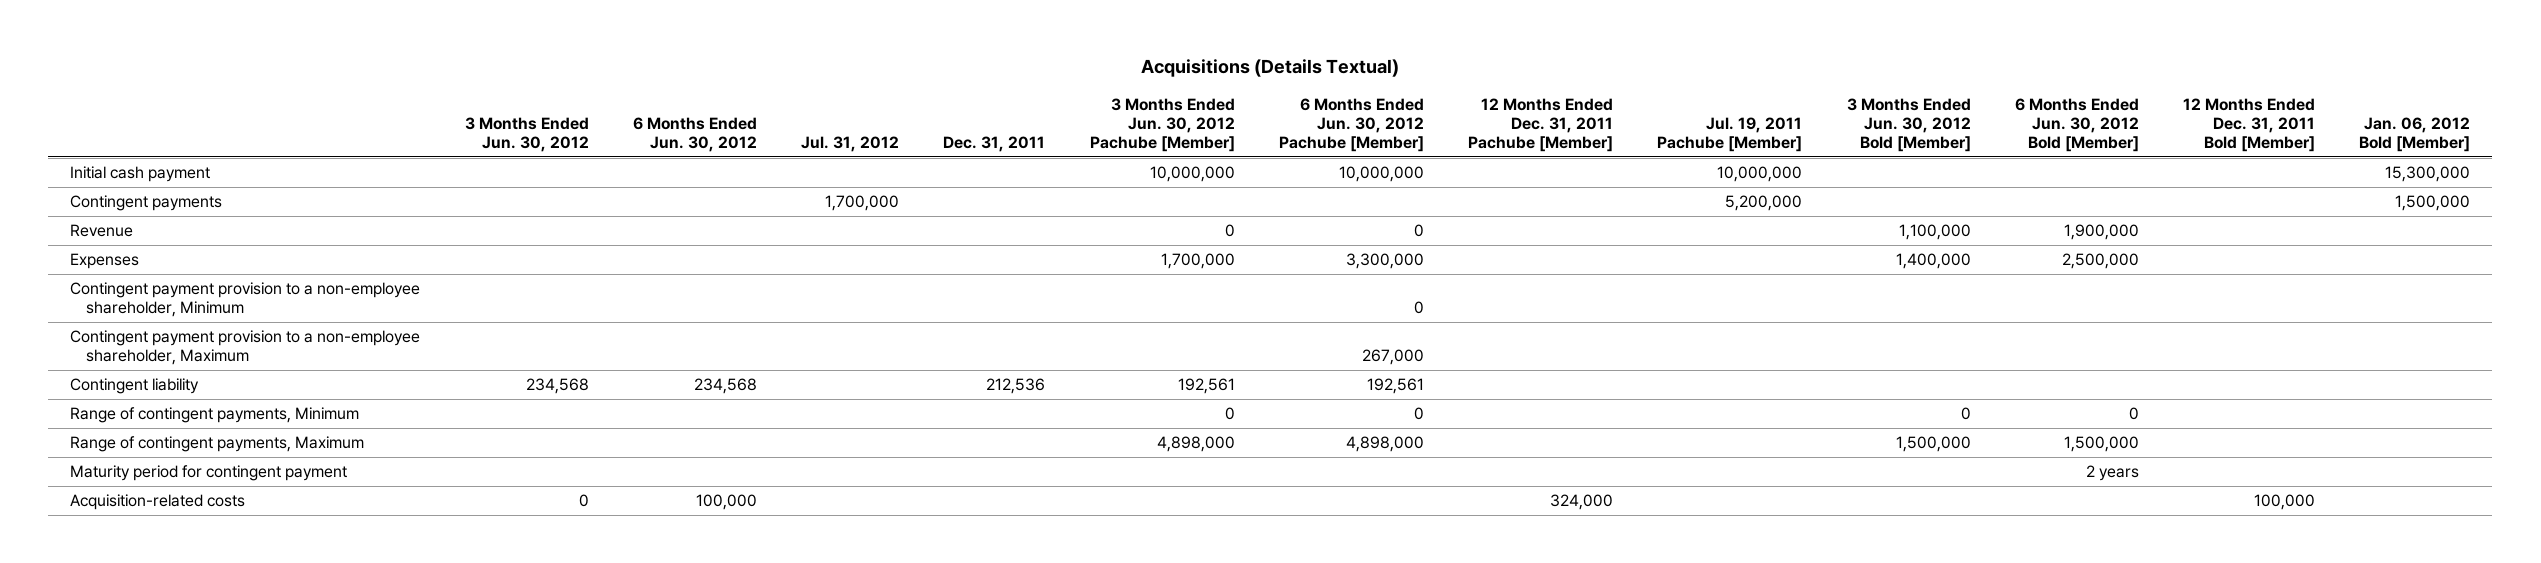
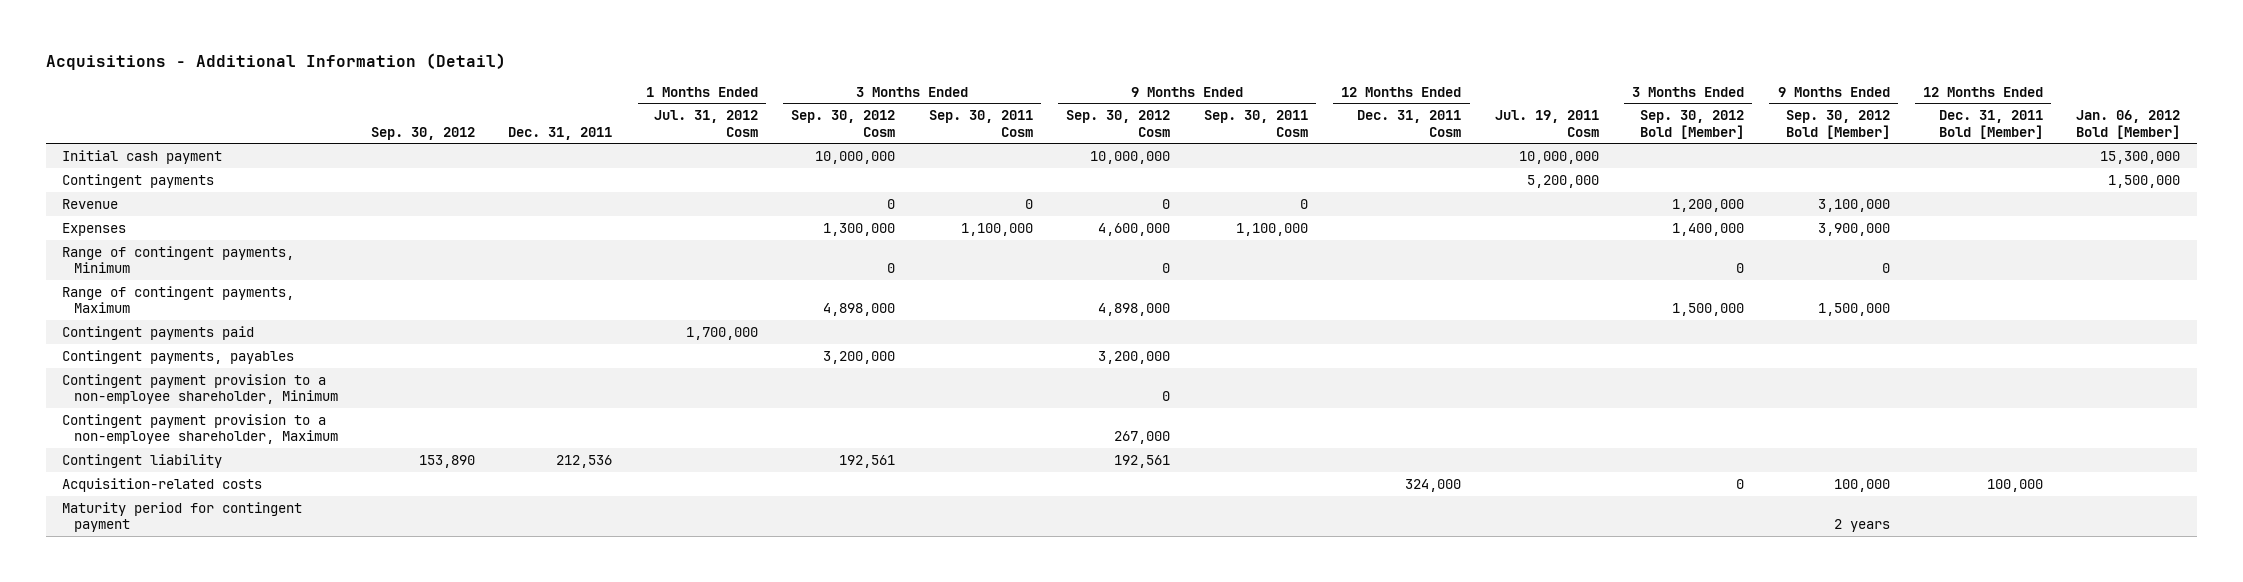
- Acquisitions (Details Textual)
+ Acquisitions - Additional Information (Detail)
- | 3 Months Ended Jun. 30, 2012 | 6 Months Ended Jun. 30, 2012 | Jul. 31, 2012 | Dec. 31, 2011 | 3 Months Ended Jun. 30, 2012 Pachube [Member] | 6 Months Ended Jun. 30, 2012 Pachube [Member] | 12 Months Ended Dec. 31, 2011 Pachube [Member] | Jul. 19, 2011 Pachube [Member] | 3 Months Ended Jun. 30, 2012 Bold [Member] | 6 Months Ended Jun. 30, 2012 Bold [Member] | 12 Months Ended Dec. 31, 2011 Bold [Member] | Jan. 06, 2012 Bold [Member]
+ | Sep. 30, 2012 | Dec. 31, 2011 | 1 Months Ended Jul. 31, 2012 Cosm | 3 Months Ended Sep. 30, 2012 Cosm | 3 Months Ended Sep. 30, 2011 Cosm | 9 Months Ended Sep. 30, 2012 Cosm | 9 Months Ended Sep. 30, 2011 Cosm | 12 Months Ended Dec. 31, 2011 Cosm | Jul. 19, 2011 Cosm | 3 Months Ended Sep. 30, 2012 Bold [Member] | 9 Months Ended Sep. 30, 2012 Bold [Member] | 12 Months Ended Dec. 31, 2011 Bold [Member] | Jan. 06, 2012 Bold [Member]
moved up: Range of contingent payments, Minimum | | | | 0 | | 0 | | | | 0 | 0 | |
moved up: Range of contingent payments, Maximum | | | | 4,898,000 | | 4,898,000 | | | | 1,500,000 | 1,500,000 | |
+ Contingent payments paid | | | 1,700,000 | | | | | | | | | |
+ Contingent payments, payables | | | | 3,200,000 | | 3,200,000 | | | | | | |
moved down: Maturity period for contingent payment | | | | | | | | | | | 2 years | |

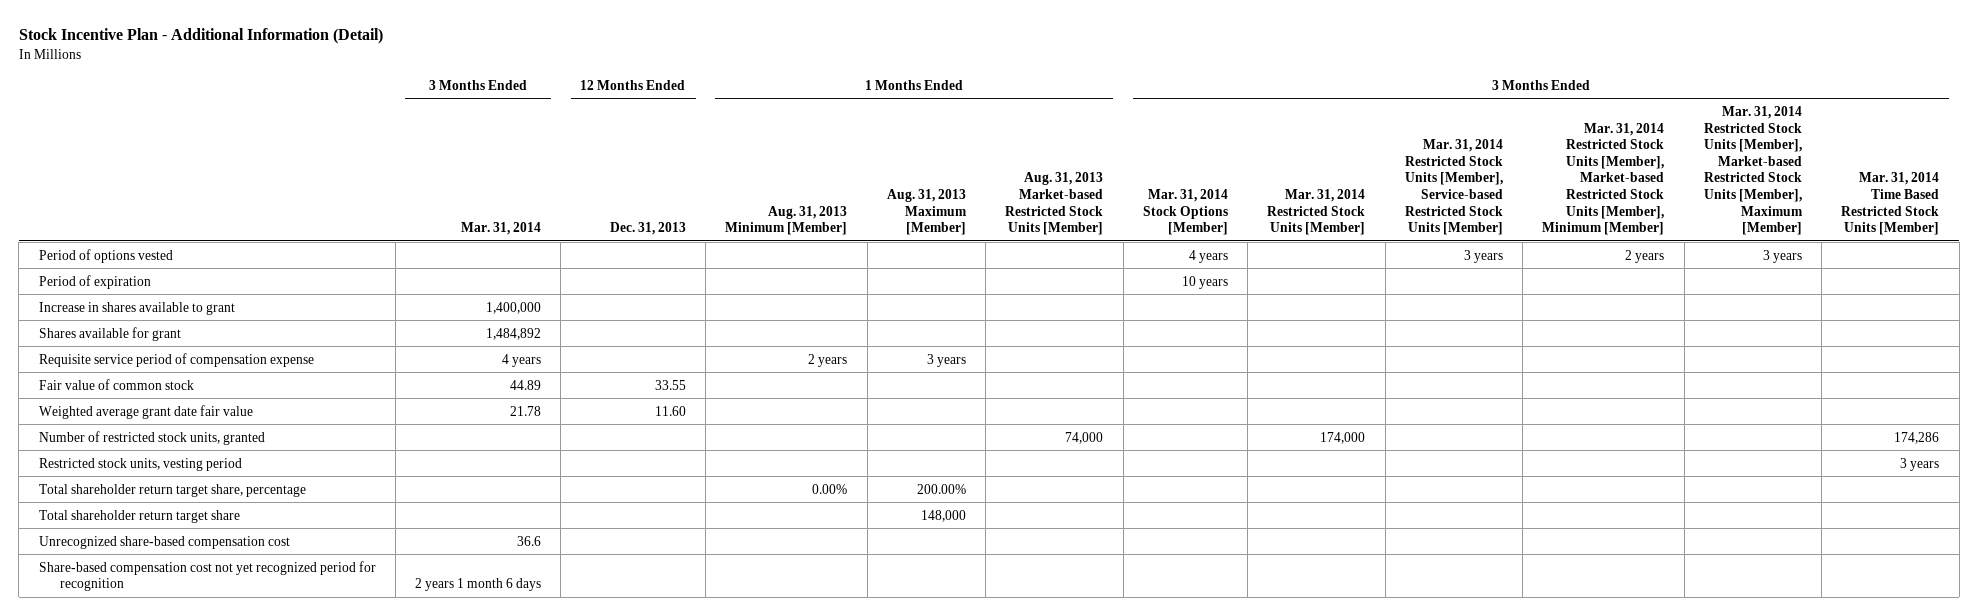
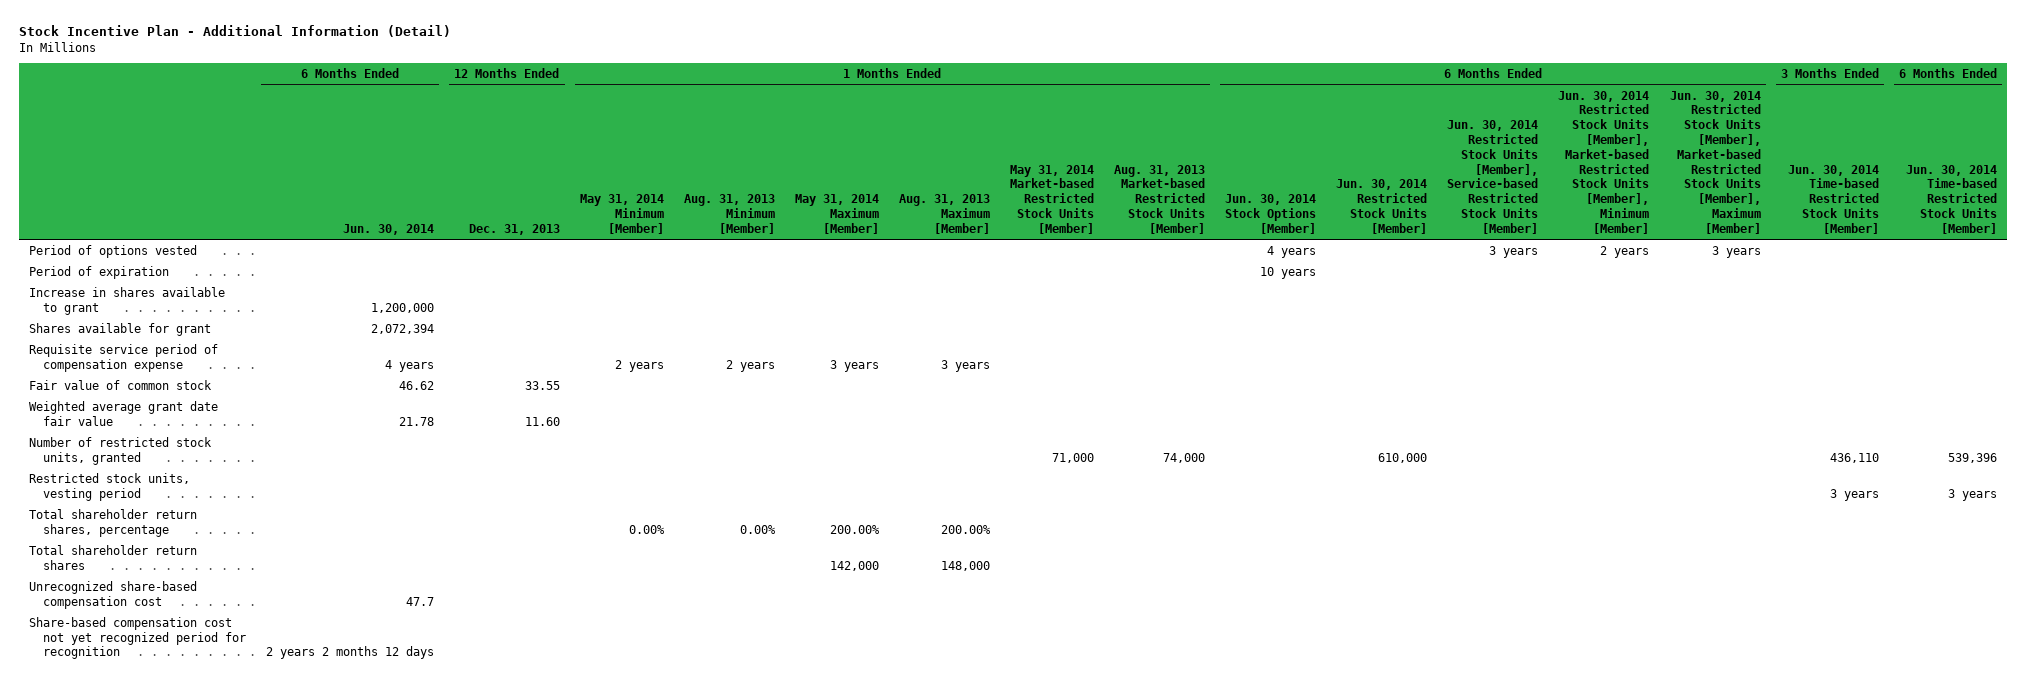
- | 3 Months Ended Mar. 31, 2014 | 12 Months Ended Dec. 31, 2013 | 1 Months Ended Aug. 31, 2013 Minimum [Member] | 1 Months Ended Aug. 31, 2013 Maximum [Member] | 1 Months Ended Aug. 31, 2013 Market-based Restricted Stock Units [Member] | 3 Months Ended Mar. 31, 2014 Stock Options [Member] | 3 Months Ended Mar. 31, 2014 Restricted Stock Units [Member] | 3 Months Ended Mar. 31, 2014 Restricted Stock Units [Member], Service-based Restricted Stock Units [Member] | 3 Months Ended Mar. 31, 2014 Restricted Stock Units [Member], Market-based Restricted Stock Units [Member], Minimum [Member] | 3 Months Ended Mar. 31, 2014 Restricted Stock Units [Member], Market-based Restricted Stock Units [Member], Maximum [Member] | 3 Months Ended Mar. 31, 2014 Time Based Restricted Stock Units [Member]
+ | 6 Months Ended Jun. 30, 2014 | 12 Months Ended Dec. 31, 2013 | 1 Months Ended May 31, 2014 Minimum [Member] | 1 Months Ended Aug. 31, 2013 Minimum [Member] | 1 Months Ended May 31, 2014 Maximum [Member] | 1 Months Ended Aug. 31, 2013 Maximum [Member] | 1 Months Ended May 31, 2014 Market-based Restricted Stock Units [Member] | 1 Months Ended Aug. 31, 2013 Market-based Restricted Stock Units [Member] | 6 Months Ended Jun. 30, 2014 Stock Options [Member] | 6 Months Ended Jun. 30, 2014 Restricted Stock Units [Member] | 6 Months Ended Jun. 30, 2014 Restricted Stock Units [Member], Service-based Restricted Stock Units [Member] | 6 Months Ended Jun. 30, 2014 Restricted Stock Units [Member], Market-based Restricted Stock Units [Member], Minimum [Member] | 6 Months Ended Jun. 30, 2014 Restricted Stock Units [Member], Market-based Restricted Stock Units [Member], Maximum [Member] | 3 Months Ended Jun. 30, 2014 Time-based Restricted Stock Units [Member] | 6 Months Ended Jun. 30, 2014 Time-based Restricted Stock Units [Member]
- Total shareholder return target share, percentage | | | 0.00% | 200.00% | | | | | | |
- Total shareholder return target share | | | | 148,000 | | | | | | |
+ Total shareholder return shares, percentage | | | 0.00% | 0.00% | 200.00% | 200.00% | | | | | | | | |
+ Total shareholder return shares | | | | | 142,000 | 148,000 | | | | | | | | |

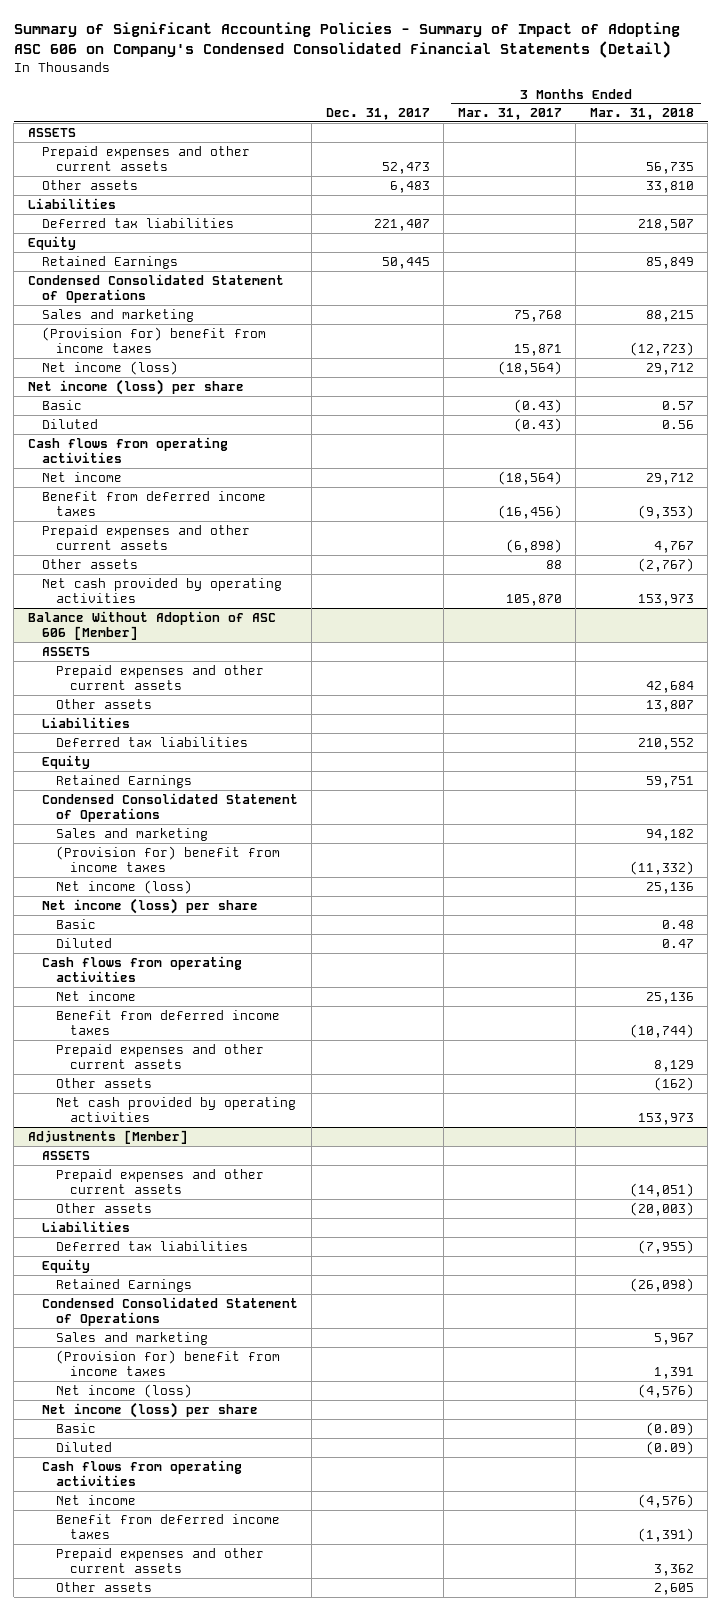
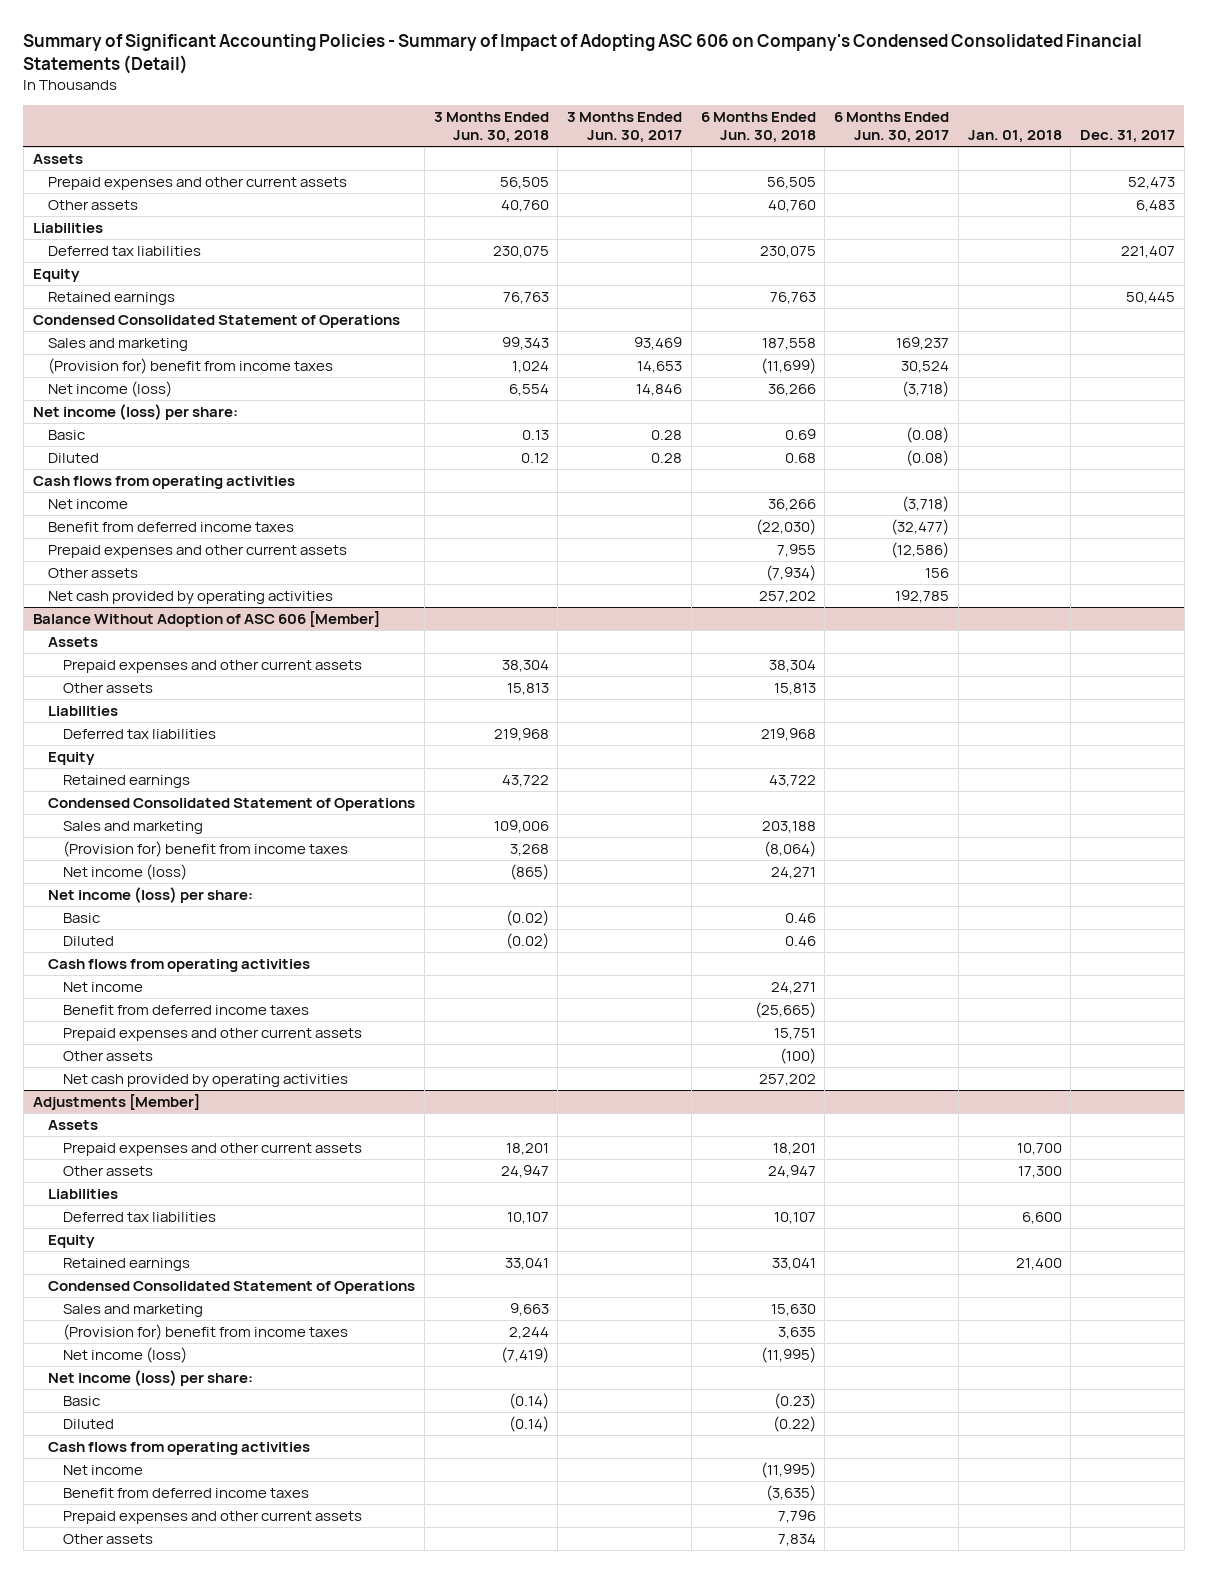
- | Dec. 31, 2017 | 3 Months Ended Mar. 31, 2017 | 3 Months Ended Mar. 31, 2018
+ | 3 Months Ended Jun. 30, 2018 | 3 Months Ended Jun. 30, 2017 | 6 Months Ended Jun. 30, 2018 | 6 Months Ended Jun. 30, 2017 | Jan. 01, 2018 | Dec. 31, 2017
- ASSETS
+ Assets
- Retained Earnings | 50,445 | | 85,849
+ Retained earnings | 76,763 | | 76,763 | | | 50,445
- Net income (loss) per share
+ Net income (loss) per share:
@ Balance Without Adoption of ASC 606 [Member]
- ASSETS
+ Assets
- Retained Earnings | | | 59,751
+ Retained earnings | 43,722 | | 43,722 | | |
- Net income (loss) per share
+ Net income (loss) per share:
@ Adjustments [Member]
- ASSETS
+ Assets
- Retained Earnings | | | (26,098)
+ Retained earnings | 33,041 | | 33,041 | | 21,400 |
- Net income (loss) per share
+ Net income (loss) per share:

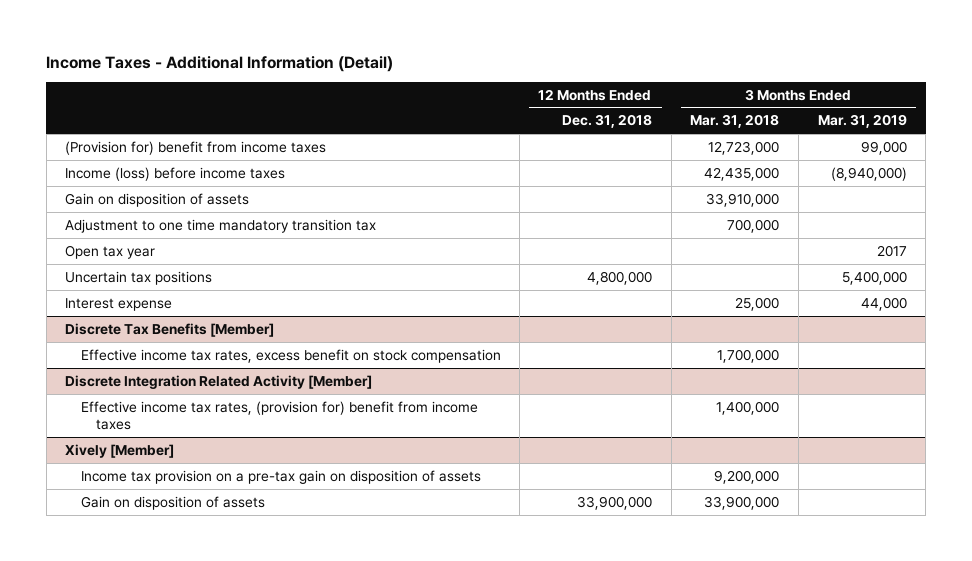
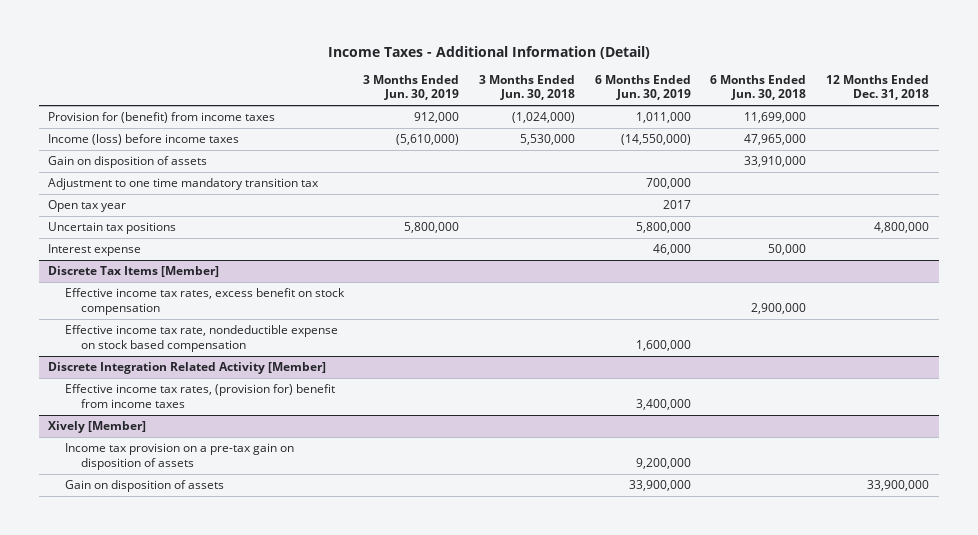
- | 12 Months Ended Dec. 31, 2018 | 3 Months Ended Mar. 31, 2018 | 3 Months Ended Mar. 31, 2019
+ | 3 Months Ended Jun. 30, 2019 | 3 Months Ended Jun. 30, 2018 | 6 Months Ended Jun. 30, 2019 | 6 Months Ended Jun. 30, 2018 | 12 Months Ended Dec. 31, 2018
- (Provision for) benefit from income taxes | | 12,723,000 | 99,000
+ Provision for (benefit) from income taxes | 912,000 | (1,024,000) | 1,011,000 | 11,699,000 |
- Discrete Tax Benefits [Member]
- Effective income tax rates, excess benefit on stock compensation | | 1,700,000 |
+ Discrete Tax Items [Member]
+ Effective income tax rates, excess benefit on stock compensation | | | | 2,900,000 |
+ Effective income tax rate, nondeductible expense on stock based compensation | | | 1,600,000 | |

